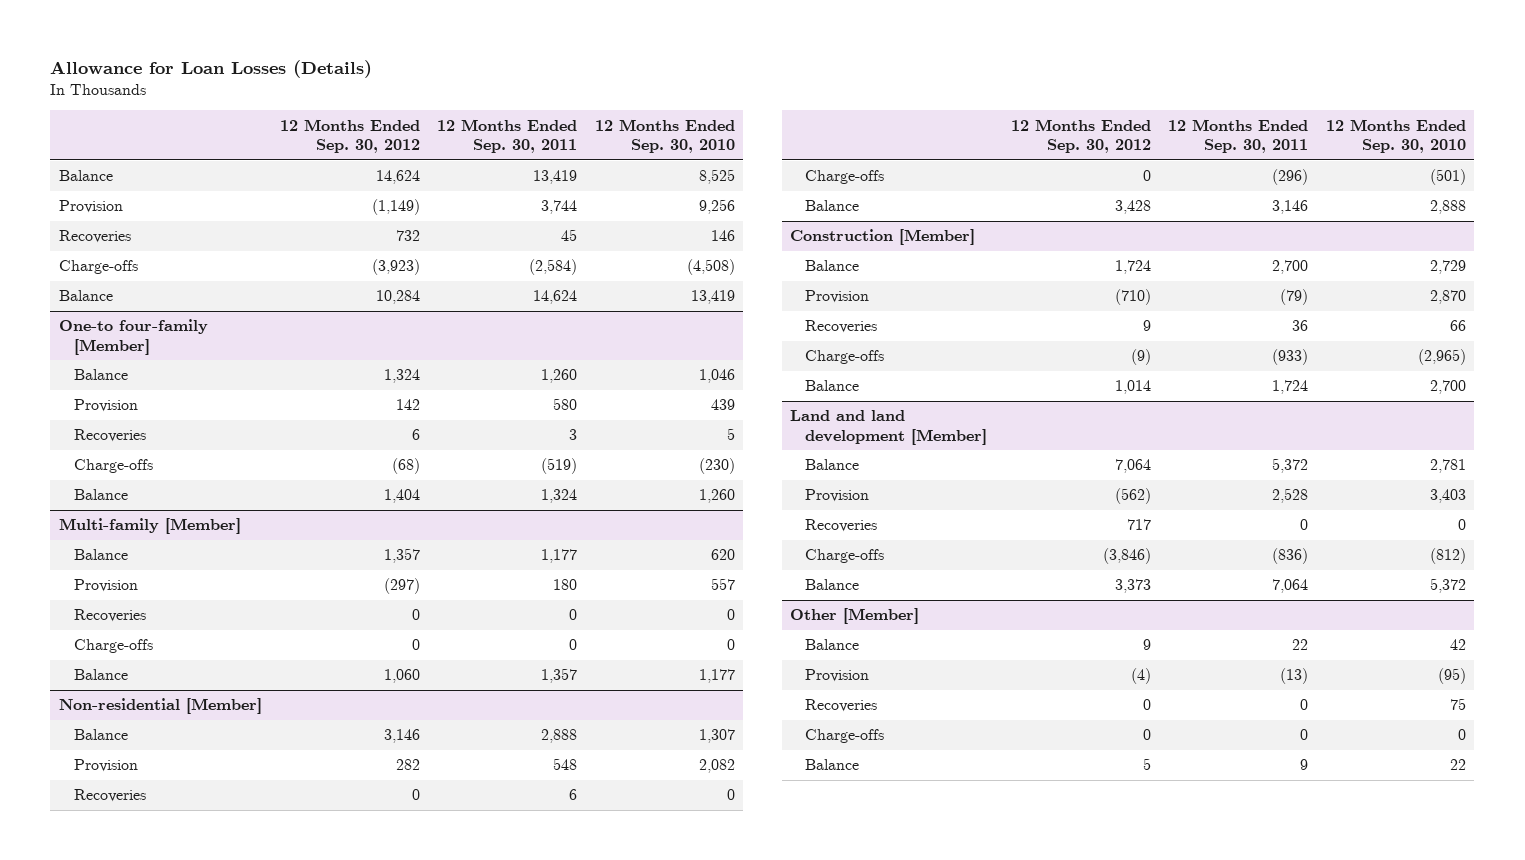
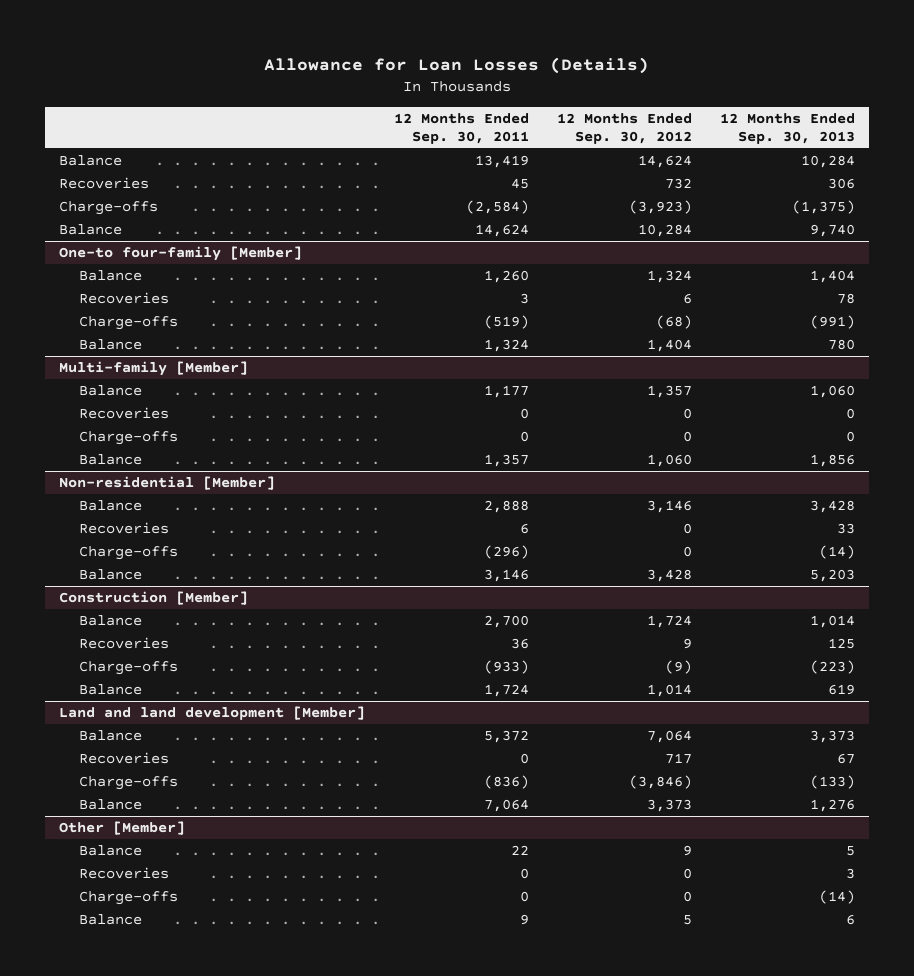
- | 12 Months Ended Sep. 30, 2012 | 12 Months Ended Sep. 30, 2011 | 12 Months Ended Sep. 30, 2010
+ | 12 Months Ended Sep. 30, 2011 | 12 Months Ended Sep. 30, 2012 | 12 Months Ended Sep. 30, 2013
- Provision | (1,149) | 3,744 | 9,256
@ One-to four-family [Member]
- Provision | 142 | 580 | 439
@ Multi-family [Member]
- Provision | (297) | 180 | 557
@ Non-residential [Member]
- Provision | 282 | 548 | 2,082
@ Construction [Member]
- Provision | (710) | (79) | 2,870
@ Land and land development [Member]
- Provision | (562) | 2,528 | 3,403
@ Other [Member]
- Provision | (4) | (13) | (95)

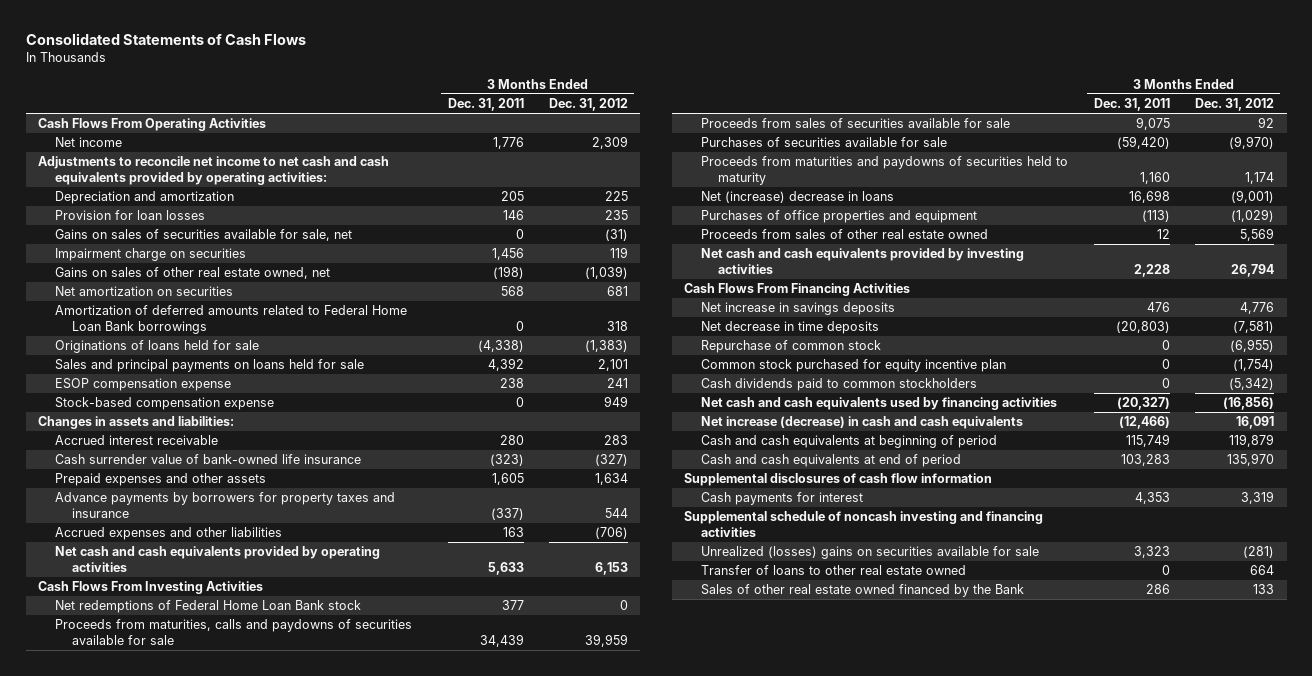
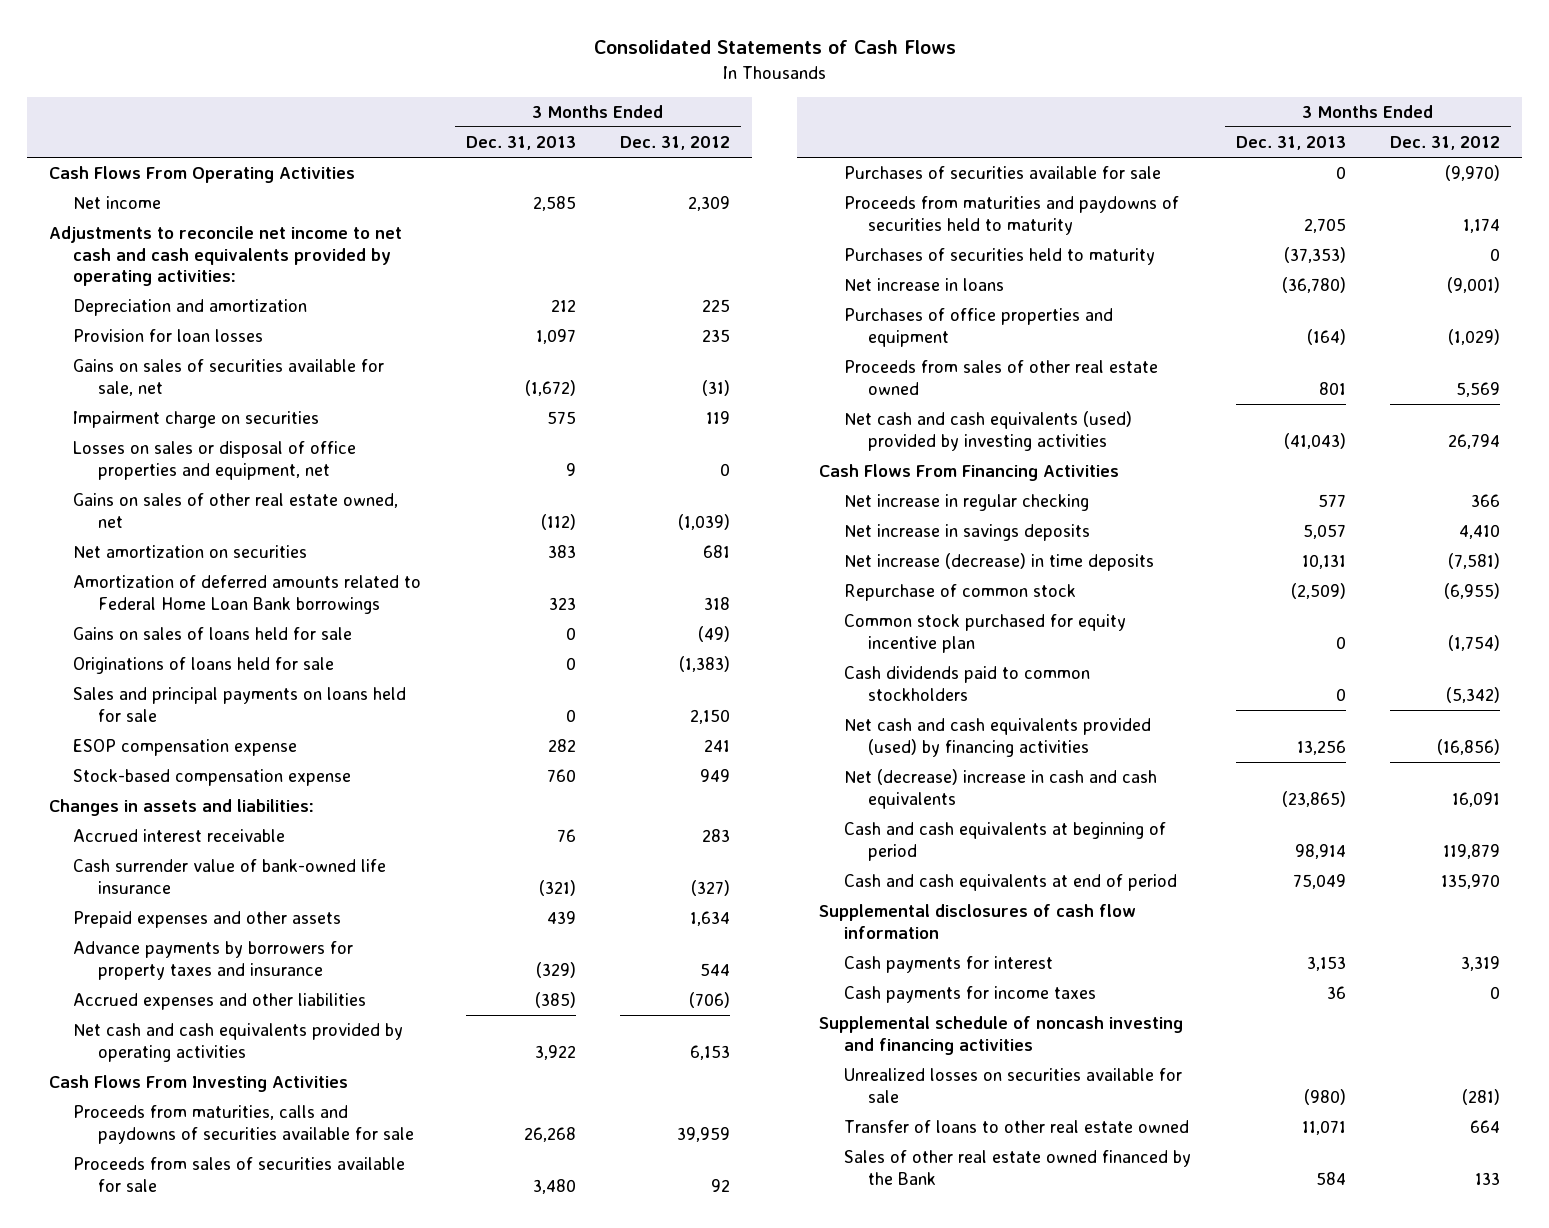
- | 3 Months Ended Dec. 31, 2011 | 3 Months Ended Dec. 31, 2012
+ | 3 Months Ended Dec. 31, 2013 | 3 Months Ended Dec. 31, 2012
+ Losses on sales or disposal of office properties and equipment, net | 9 | 0
+ Gains on sales of loans held for sale | 0 | (49)
- Sales and principal payments on loans held for sale | 4,392 | 2,101
+ Sales and principal payments on loans held for sale | 0 | 2,150
- Net redemptions of Federal Home Loan Bank stock | 377 | 0
- Net (increase) decrease in loans | 16,698 | (9,001)
+ Purchases of securities held to maturity | (37,353) | 0
+ Net increase in loans | (36,780) | (9,001)
- Net cash and cash equivalents provided by investing activities | 2,228 | 26,794
+ Net cash and cash equivalents (used) provided by investing activities | (41,043) | 26,794
- Net increase in savings deposits | 476 | 4,776
- Net decrease in time deposits | (20,803) | (7,581)
+ Net increase in regular checking | 577 | 366
+ Net increase in savings deposits | 5,057 | 4,410
+ Net increase (decrease) in time deposits | 10,131 | (7,581)
- Net cash and cash equivalents used by financing activities | (20,327) | (16,856)
- Net increase (decrease) in cash and cash equivalents | (12,466) | 16,091
+ Net cash and cash equivalents provided (used) by financing activities | 13,256 | (16,856)
+ Net (decrease) increase in cash and cash equivalents | (23,865) | 16,091
+ Cash payments for income taxes | 36 | 0
- Unrealized (losses) gains on securities available for sale | 3,323 | (281)
+ Unrealized losses on securities available for sale | (980) | (281)

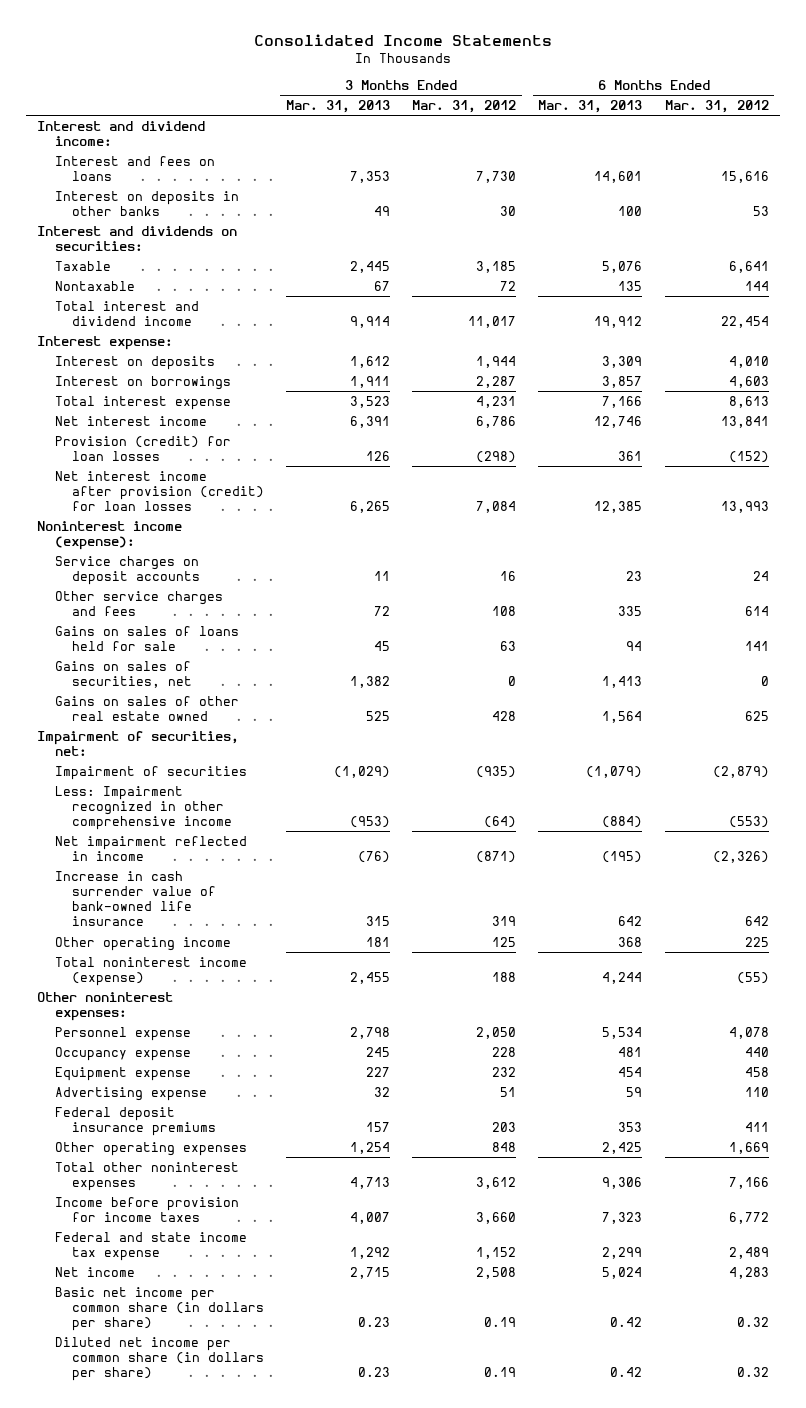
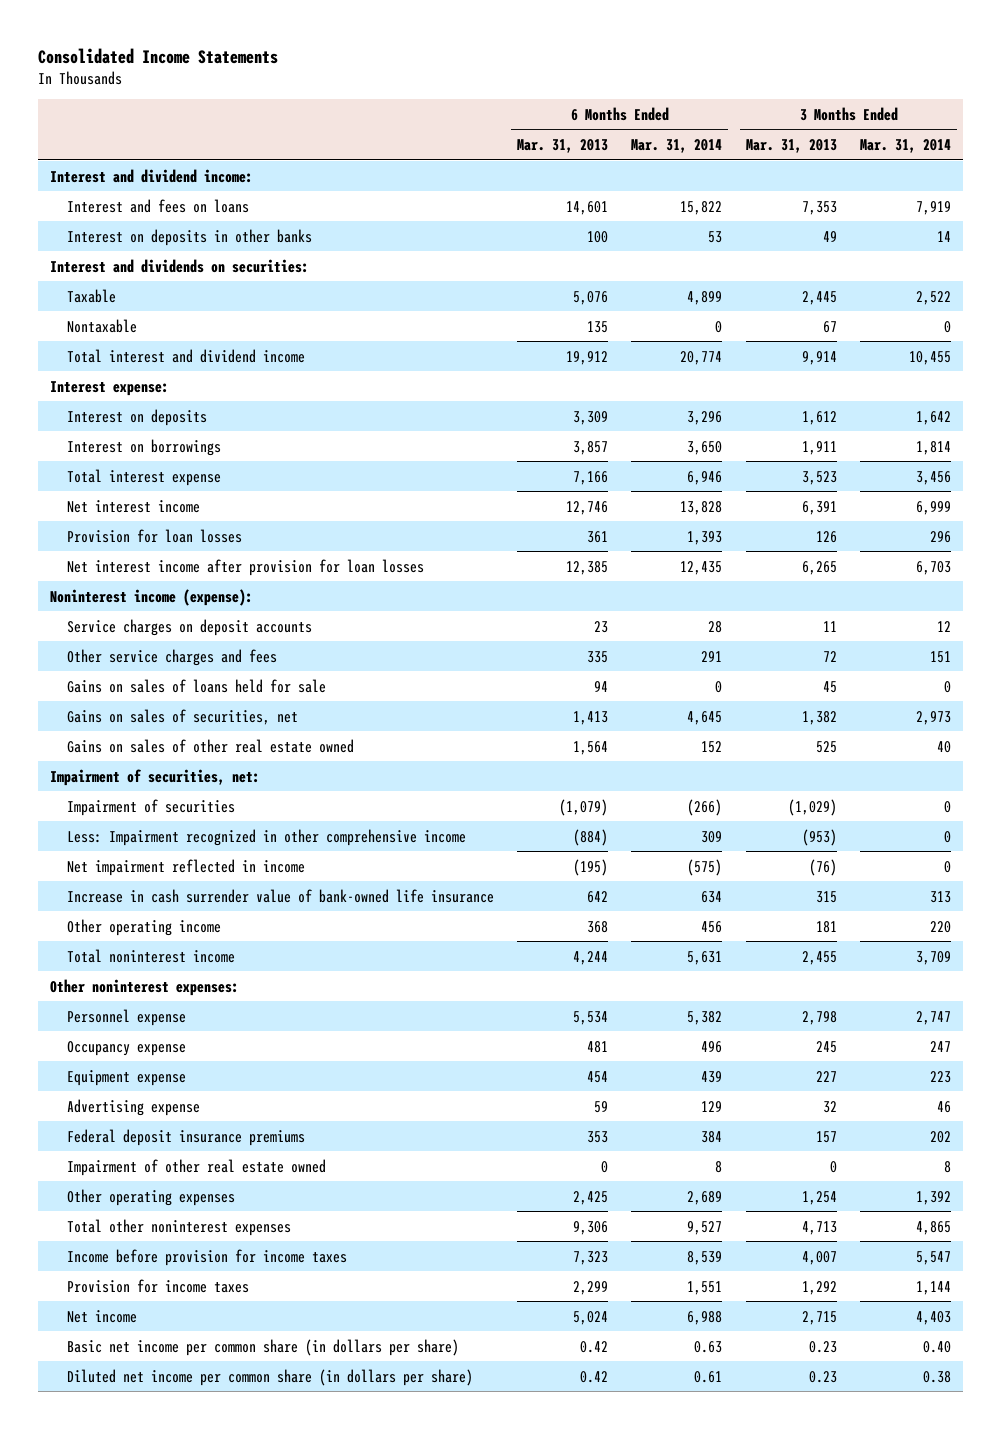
- | 3 Months Ended Mar. 31, 2013 | 3 Months Ended Mar. 31, 2012 | 6 Months Ended Mar. 31, 2013 | 6 Months Ended Mar. 31, 2012
+ | 6 Months Ended Mar. 31, 2013 | 6 Months Ended Mar. 31, 2014 | 3 Months Ended Mar. 31, 2013 | 3 Months Ended Mar. 31, 2014
- Provision (credit) for loan losses | 126 | (298) | 361 | (152)
- Net interest income after provision (credit) for loan losses | 6,265 | 7,084 | 12,385 | 13,993
+ Provision for loan losses | 361 | 1,393 | 126 | 296
+ Net interest income after provision for loan losses | 12,385 | 12,435 | 6,265 | 6,703
- Total noninterest income (expense) | 2,455 | 188 | 4,244 | (55)
+ Total noninterest income | 4,244 | 5,631 | 2,455 | 3,709
+ Impairment of other real estate owned | 0 | 8 | 0 | 8
- Federal and state income tax expense | 1,292 | 1,152 | 2,299 | 2,489
+ Provision for income taxes | 2,299 | 1,551 | 1,292 | 1,144

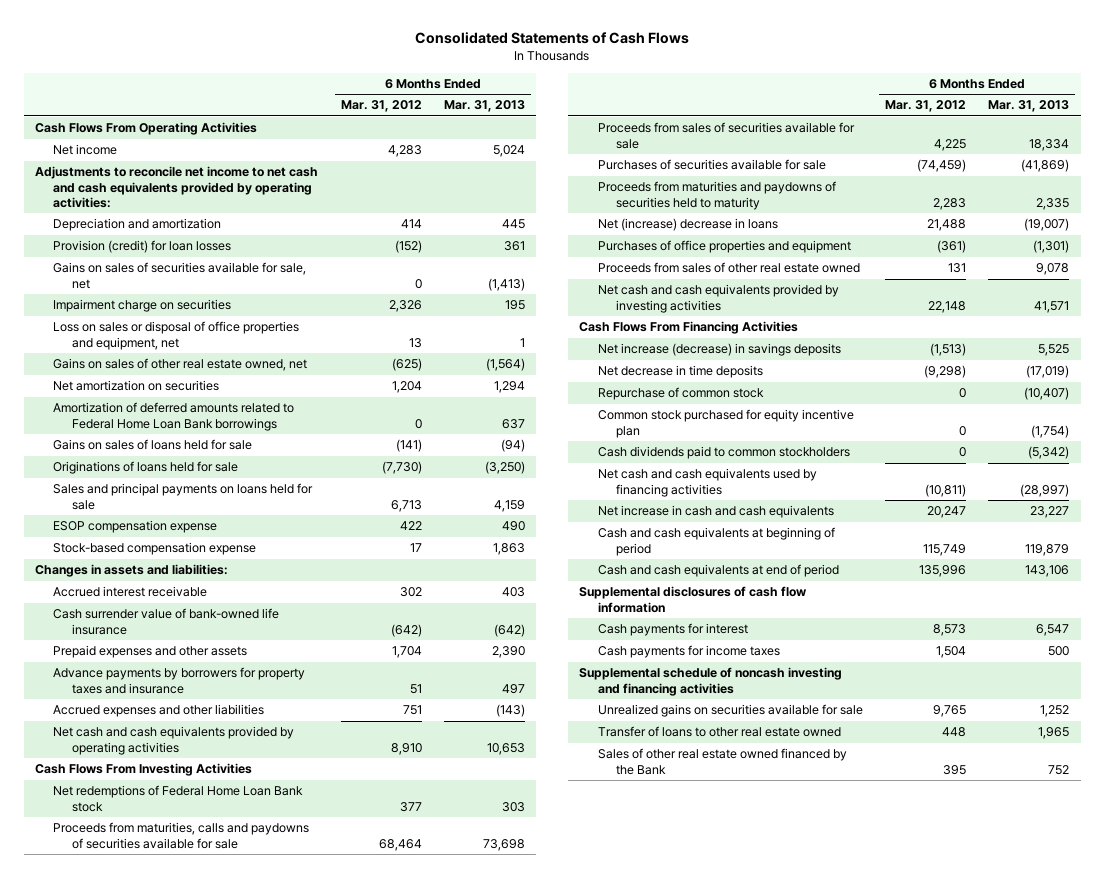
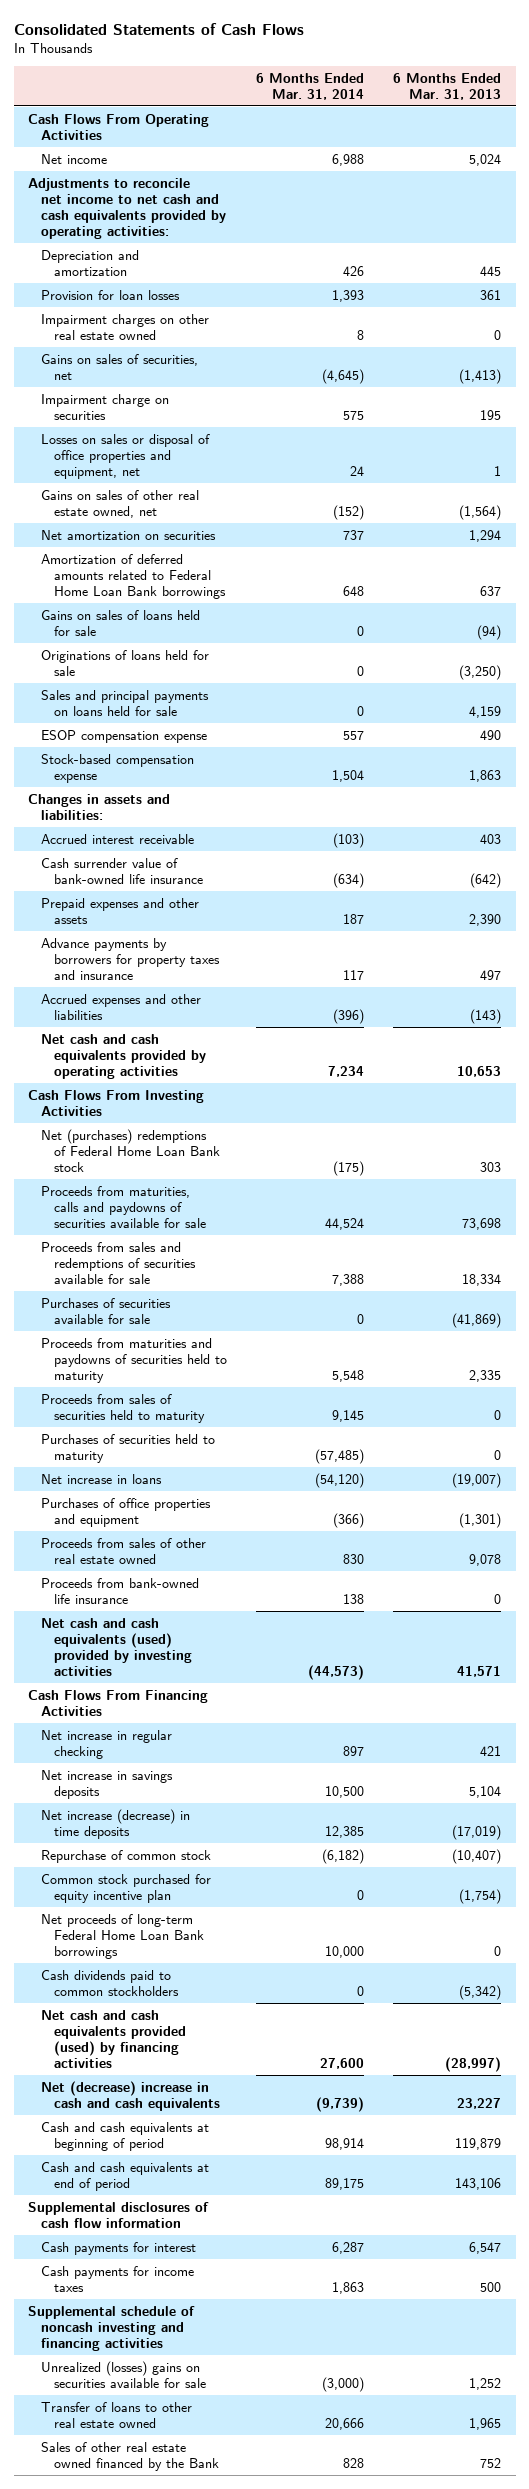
- | 6 Months Ended Mar. 31, 2012 | 6 Months Ended Mar. 31, 2013
+ | 6 Months Ended Mar. 31, 2014 | 6 Months Ended Mar. 31, 2013
- Provision (credit) for loan losses | (152) | 361
- Gains on sales of securities available for sale, net | 0 | (1,413)
+ Provision for loan losses | 1,393 | 361
+ Impairment charges on other real estate owned | 8 | 0
+ Gains on sales of securities, net | (4,645) | (1,413)
- Loss on sales or disposal of office properties and equipment, net | 13 | 1
+ Losses on sales or disposal of office properties and equipment, net | 24 | 1
- Net redemptions of Federal Home Loan Bank stock | 377 | 303
+ Net (purchases) redemptions of Federal Home Loan Bank stock | (175) | 303
- Proceeds from sales of securities available for sale | 4,225 | 18,334
+ Proceeds from sales and redemptions of securities available for sale | 7,388 | 18,334
- Net (increase) decrease in loans | 21,488 | (19,007)
+ Proceeds from sales of securities held to maturity | 9,145 | 0
+ Purchases of securities held to maturity | (57,485) | 0
+ Net increase in loans | (54,120) | (19,007)
- Net cash and cash equivalents provided by investing activities | 22,148 | 41,571
+ Proceeds from bank-owned life insurance | 138 | 0
+ Net cash and cash equivalents (used) provided by investing activities | (44,573) | 41,571
- Net increase (decrease) in savings deposits | (1,513) | 5,525
- Net decrease in time deposits | (9,298) | (17,019)
+ Net increase in regular checking | 897 | 421
+ Net increase in savings deposits | 10,500 | 5,104
+ Net increase (decrease) in time deposits | 12,385 | (17,019)
+ Net proceeds of long-term Federal Home Loan Bank borrowings | 10,000 | 0
- Net cash and cash equivalents used by financing activities | (10,811) | (28,997)
- Net increase in cash and cash equivalents | 20,247 | 23,227
+ Net cash and cash equivalents provided (used) by financing activities | 27,600 | (28,997)
+ Net (decrease) increase in cash and cash equivalents | (9,739) | 23,227
- Unrealized gains on securities available for sale | 9,765 | 1,252
+ Unrealized (losses) gains on securities available for sale | (3,000) | 1,252

